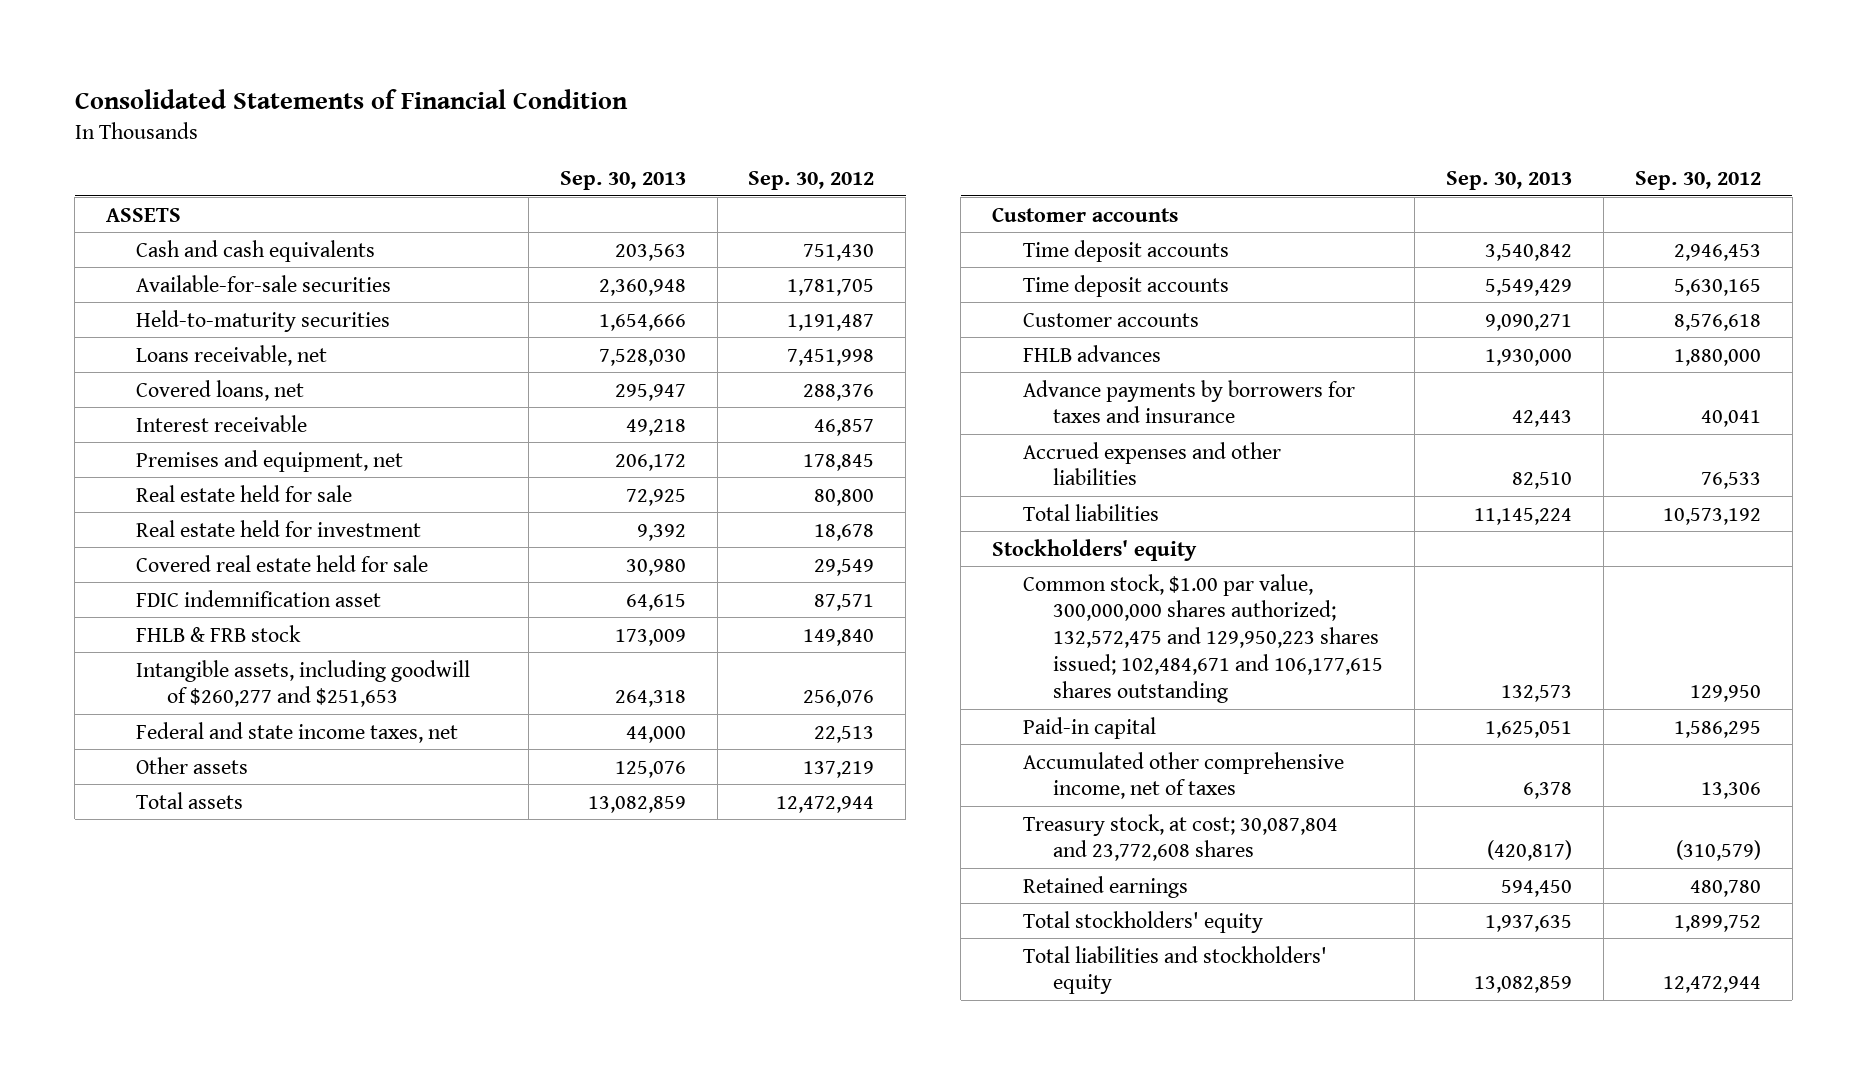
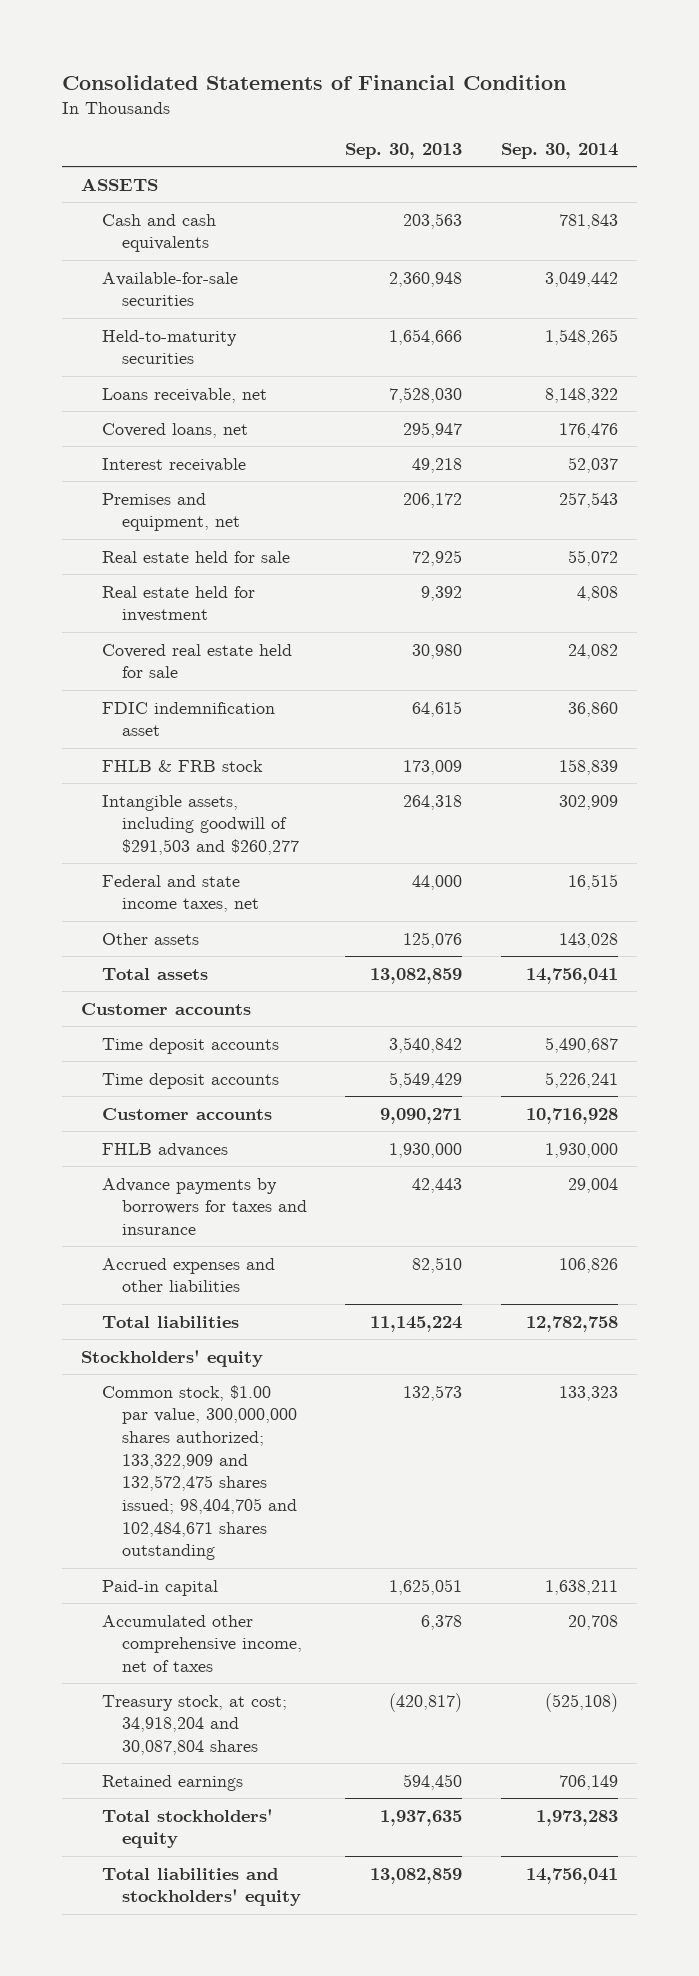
- | Sep. 30, 2013 | Sep. 30, 2012
+ | Sep. 30, 2013 | Sep. 30, 2014
- Intangible assets, including goodwill of $260,277 and $251,653 | 264,318 | 256,076
+ Intangible assets, including goodwill of $291,503 and $260,277 | 264,318 | 302,909
- Common stock, $1.00 par value, 300,000,000 shares authorized; 132,572,475 and 129,950,223 shares issued; 102,484,671 and 106,177,615 shares outstanding | 132,573 | 129,950
+ Common stock, $1.00 par value, 300,000,000 shares authorized; 133,322,909 and 132,572,475 shares issued; 98,404,705 and 102,484,671 shares outstanding | 132,573 | 133,323
- Treasury stock, at cost; 30,087,804 and 23,772,608 shares | (420,817) | (310,579)
+ Treasury stock, at cost; 34,918,204 and 30,087,804 shares | (420,817) | (525,108)

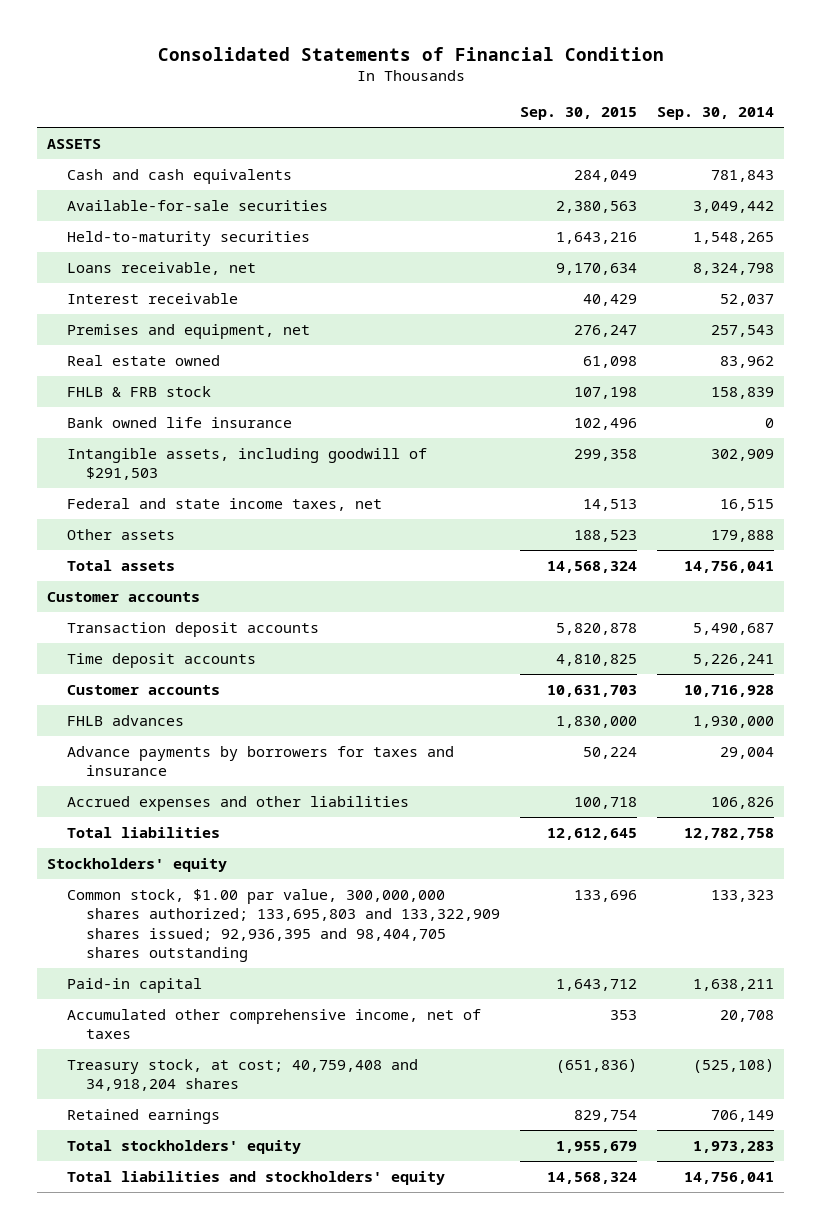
- | Sep. 30, 2013 | Sep. 30, 2014
+ | Sep. 30, 2015 | Sep. 30, 2014
- Loans receivable, net | 7,528,030 | 8,148,322
- Covered loans, net | 295,947 | 176,476
+ Loans receivable, net | 9,170,634 | 8,324,798
- Real estate held for sale | 72,925 | 55,072
- Real estate held for investment | 9,392 | 4,808
- Covered real estate held for sale | 30,980 | 24,082
- FDIC indemnification asset | 64,615 | 36,860
+ Real estate owned | 61,098 | 83,962
- Intangible assets, including goodwill of $291,503 and $260,277 | 264,318 | 302,909
+ Bank owned life insurance | 102,496 | 0
+ Intangible assets, including goodwill of $291,503 | 299,358 | 302,909
- Other assets | 125,076 | 143,028
+ Other assets | 188,523 | 179,888
- Time deposit accounts | 3,540,842 | 5,490,687
+ Transaction deposit accounts | 5,820,878 | 5,490,687
- Common stock, $1.00 par value, 300,000,000 shares authorized; 133,322,909 and 132,572,475 shares issued; 98,404,705 and 102,484,671 shares outstanding | 132,573 | 133,323
+ Common stock, $1.00 par value, 300,000,000 shares authorized; 133,695,803 and 133,322,909 shares issued; 92,936,395 and 98,404,705 shares outstanding | 133,696 | 133,323
- Treasury stock, at cost; 34,918,204 and 30,087,804 shares | (420,817) | (525,108)
+ Treasury stock, at cost; 40,759,408 and 34,918,204 shares | (651,836) | (525,108)

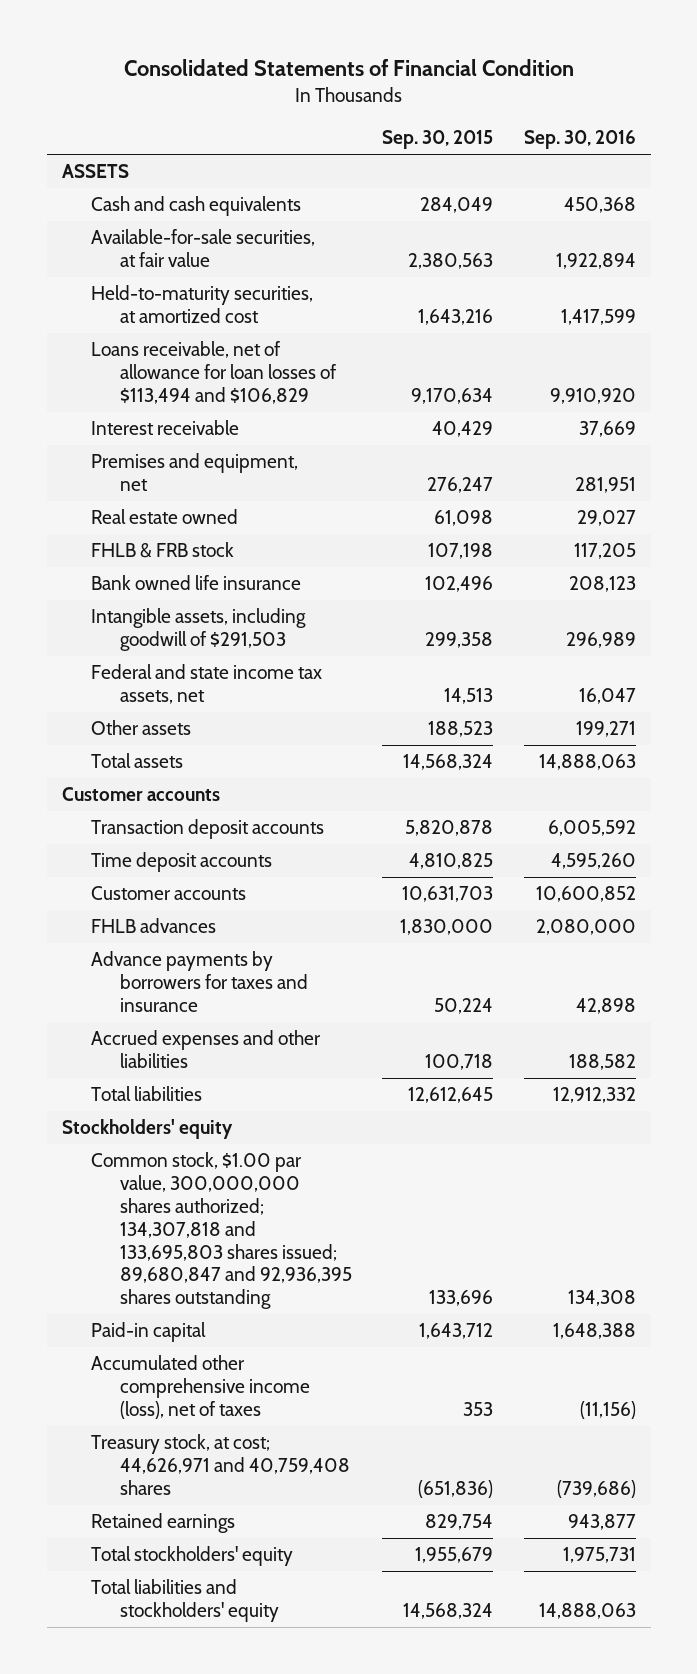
- | Sep. 30, 2015 | Sep. 30, 2014
+ | Sep. 30, 2015 | Sep. 30, 2016
- Available-for-sale securities | 2,380,563 | 3,049,442
- Held-to-maturity securities | 1,643,216 | 1,548,265
- Loans receivable, net | 9,170,634 | 8,324,798
+ Available-for-sale securities, at fair value | 2,380,563 | 1,922,894
+ Held-to-maturity securities, at amortized cost | 1,643,216 | 1,417,599
+ Loans receivable, net of allowance for loan losses of $113,494 and $106,829 | 9,170,634 | 9,910,920
- Federal and state income taxes, net | 14,513 | 16,515
+ Federal and state income tax assets, net | 14,513 | 16,047
- Common stock, $1.00 par value, 300,000,000 shares authorized; 133,695,803 and 133,322,909 shares issued; 92,936,395 and 98,404,705 shares outstanding | 133,696 | 133,323
+ Common stock, $1.00 par value, 300,000,000 shares authorized; 134,307,818 and 133,695,803 shares issued; 89,680,847 and 92,936,395 shares outstanding | 133,696 | 134,308
- Accumulated other comprehensive income, net of taxes | 353 | 20,708
- Treasury stock, at cost; 40,759,408 and 34,918,204 shares | (651,836) | (525,108)
+ Accumulated other comprehensive income (loss), net of taxes | 353 | (11,156)
+ Treasury stock, at cost; 44,626,971 and 40,759,408 shares | (651,836) | (739,686)

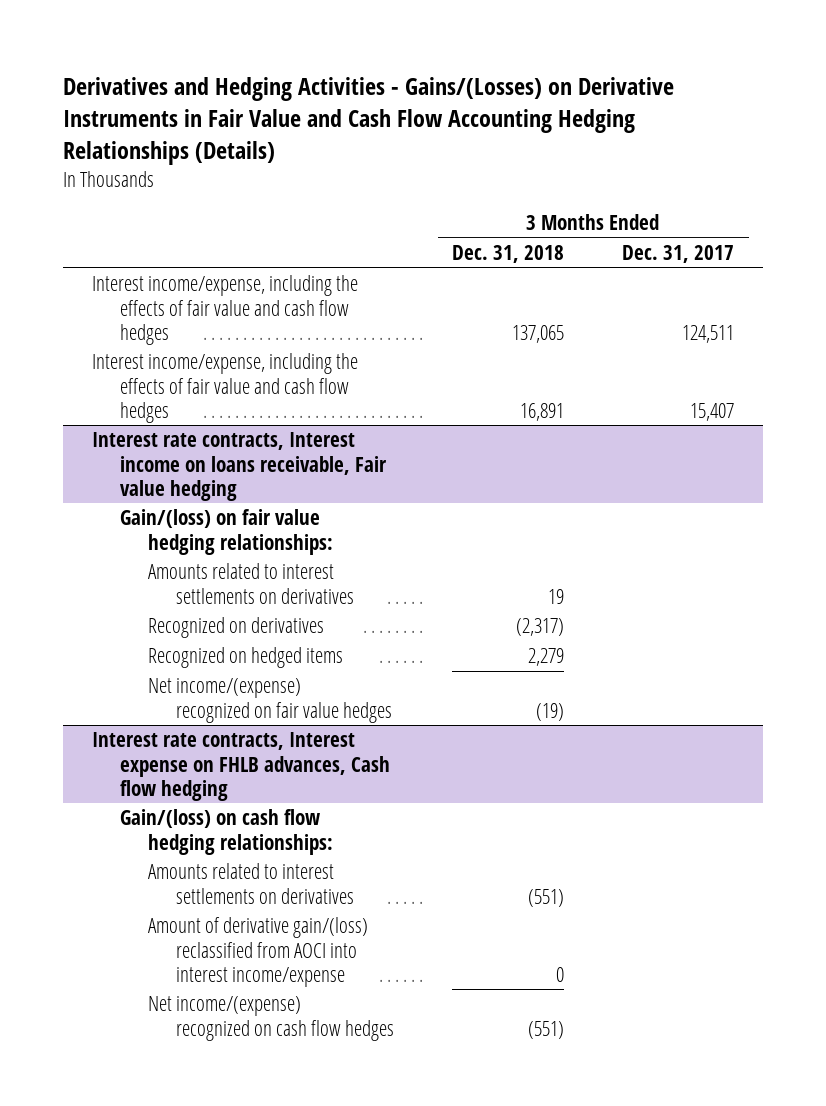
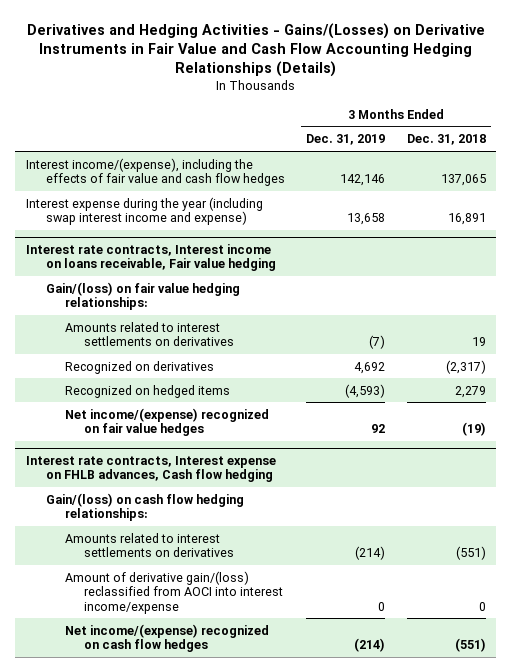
- | 3 Months Ended Dec. 31, 2018 | 3 Months Ended Dec. 31, 2017
+ | 3 Months Ended Dec. 31, 2019 | 3 Months Ended Dec. 31, 2018
- Interest income/expense, including the effects of fair value and cash flow hedges | 137,065 | 124,511
- Interest income/expense, including the effects of fair value and cash flow hedges | 16,891 | 15,407
+ Interest income/(expense), including the effects of fair value and cash flow hedges | 142,146 | 137,065
+ Interest expense during the year (including swap interest income and expense) | 13,658 | 16,891

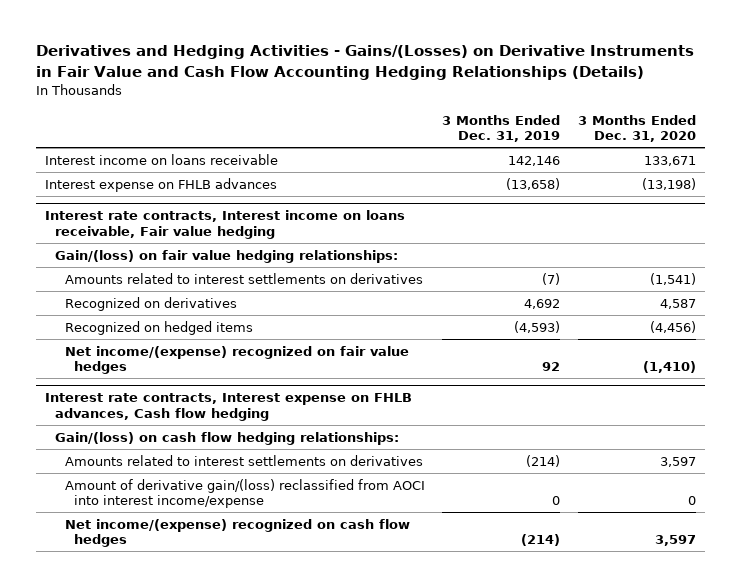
- | 3 Months Ended Dec. 31, 2019 | 3 Months Ended Dec. 31, 2018
+ | 3 Months Ended Dec. 31, 2019 | 3 Months Ended Dec. 31, 2020
- Interest income/(expense), including the effects of fair value and cash flow hedges | 142,146 | 137,065
- Interest expense during the year (including swap interest income and expense) | 13,658 | 16,891
+ Interest income on loans receivable | 142,146 | 133,671
+ Interest expense on FHLB advances | (13,658) | (13,198)

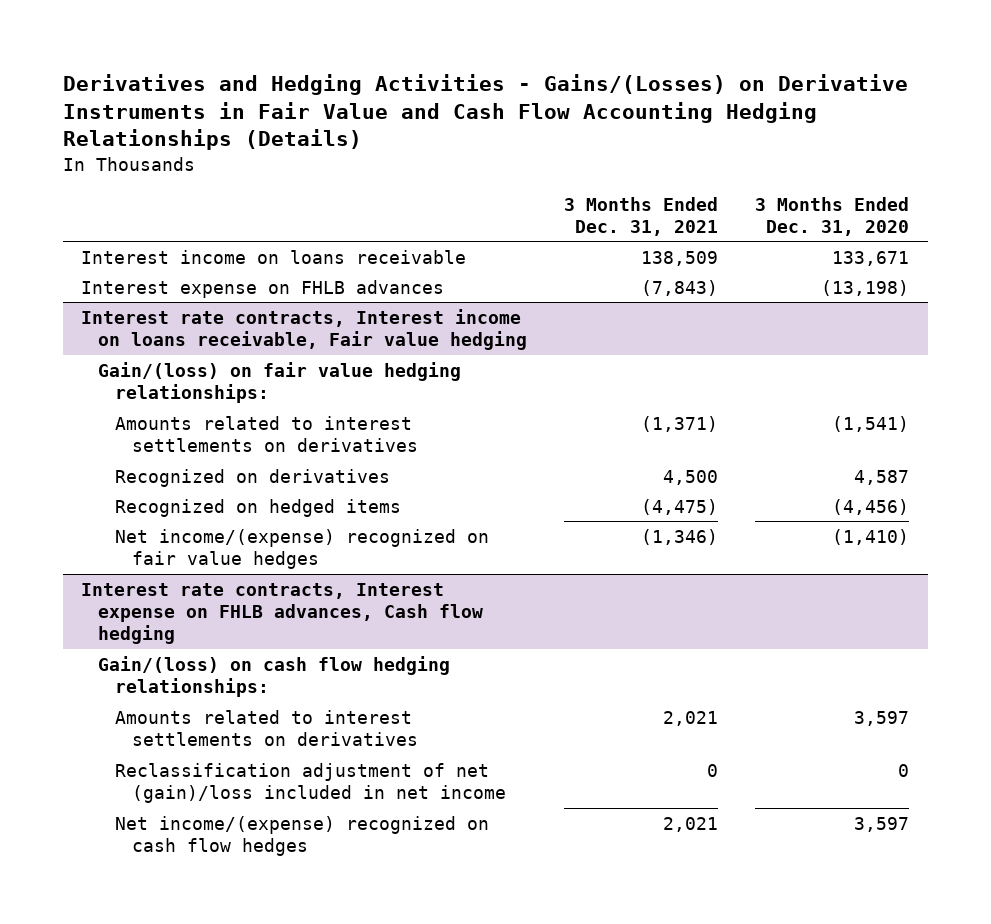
- | 3 Months Ended Dec. 31, 2019 | 3 Months Ended Dec. 31, 2020
+ | 3 Months Ended Dec. 31, 2021 | 3 Months Ended Dec. 31, 2020
@ Interest rate contracts, Interest expense on FHLB advances, Cash flow hedging
- Amount of derivative gain/(loss) reclassified from AOCI into interest income/expense | 0 | 0
+ Reclassification adjustment of net (gain)/loss included in net income | 0 | 0

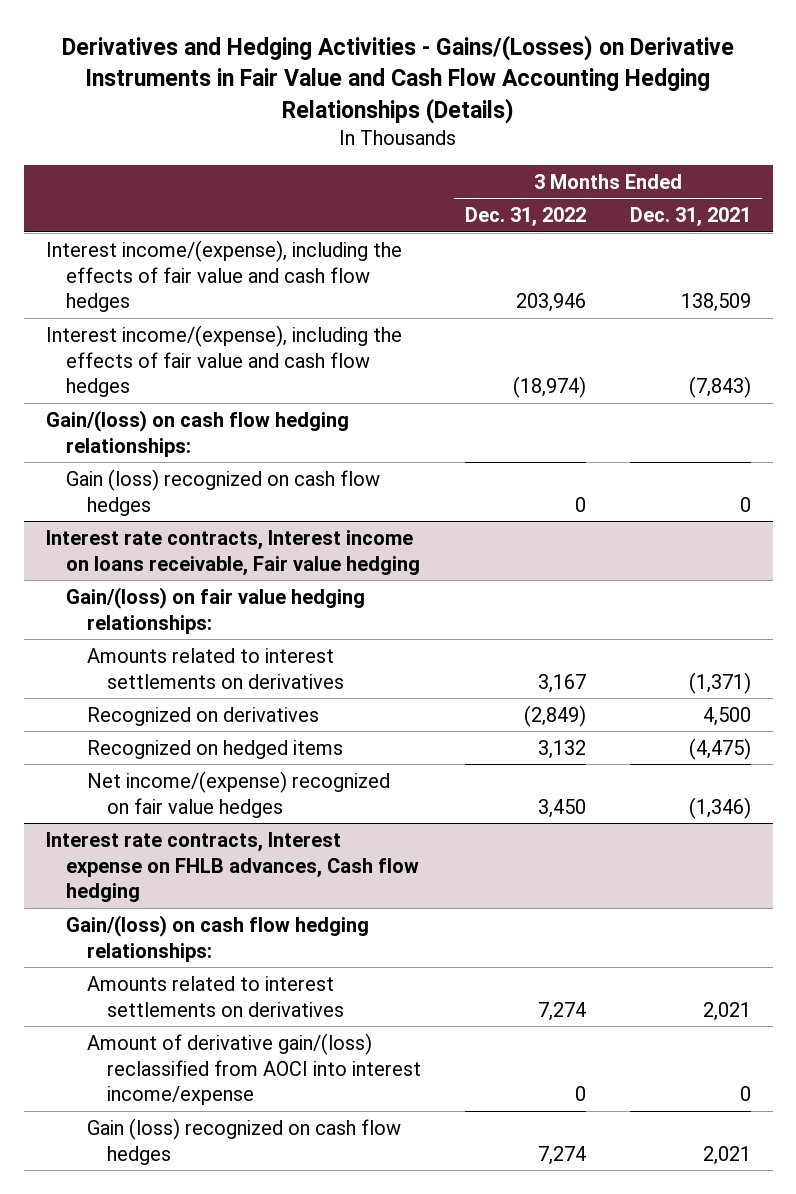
- | 3 Months Ended Dec. 31, 2021 | 3 Months Ended Dec. 31, 2020
+ | 3 Months Ended Dec. 31, 2022 | 3 Months Ended Dec. 31, 2021
- Interest income on loans receivable | 138,509 | 133,671
- Interest expense on FHLB advances | (7,843) | (13,198)
+ Interest income/(expense), including the effects of fair value and cash flow hedges | 203,946 | 138,509
+ Interest income/(expense), including the effects of fair value and cash flow hedges | (18,974) | (7,843)
+ Gain/(loss) on cash flow hedging relationships:
+ Gain (loss) recognized on cash flow hedges | 0 | 0
@ Interest rate contracts, Interest expense on FHLB advances, Cash flow hedging
- Reclassification adjustment of net (gain)/loss included in net income | 0 | 0
- Net income/(expense) recognized on cash flow hedges | 2,021 | 3,597
+ Amount of derivative gain/(loss) reclassified from AOCI into interest income/expense | 0 | 0
+ Gain (loss) recognized on cash flow hedges | 7,274 | 2,021

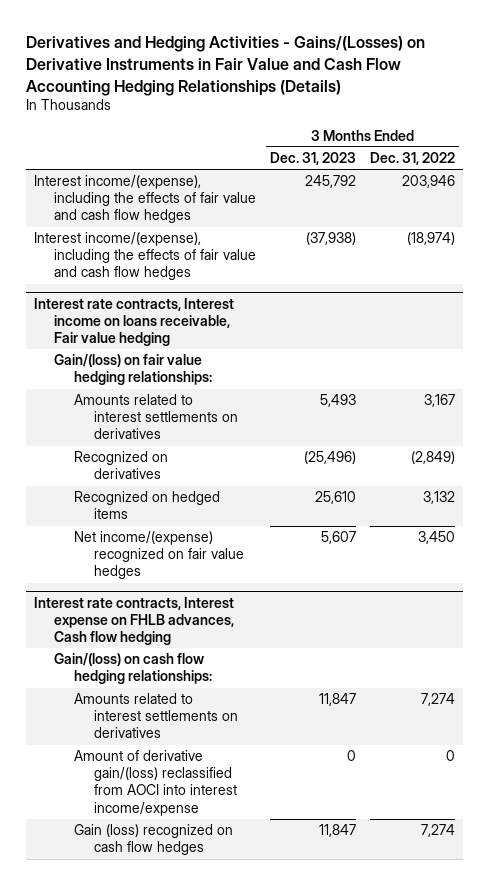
- | 3 Months Ended Dec. 31, 2022 | 3 Months Ended Dec. 31, 2021
+ | 3 Months Ended Dec. 31, 2023 | 3 Months Ended Dec. 31, 2022
- Gain/(loss) on cash flow hedging relationships:
- Gain (loss) recognized on cash flow hedges | 0 | 0

